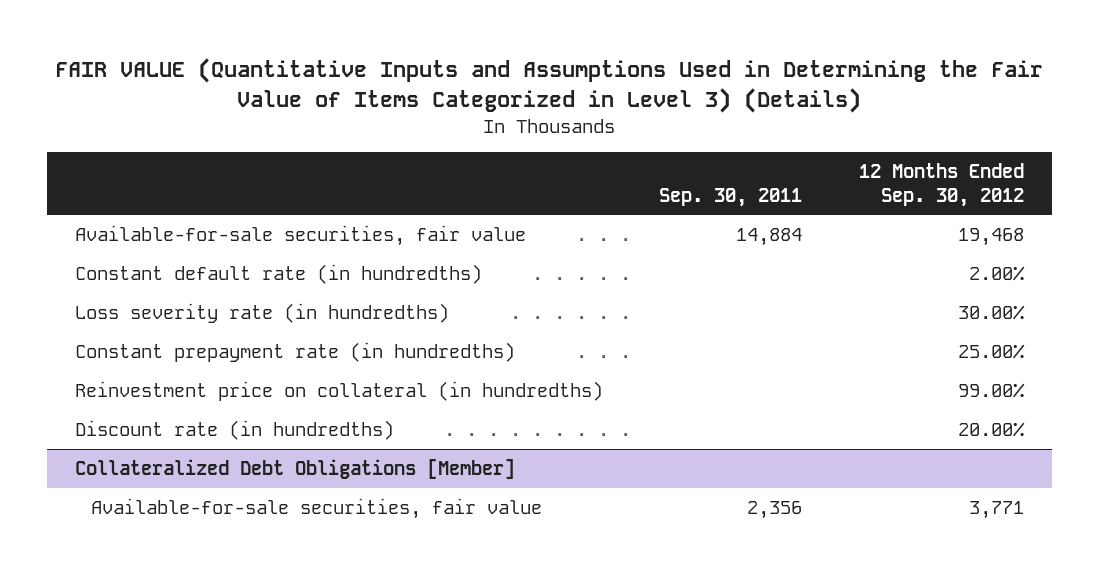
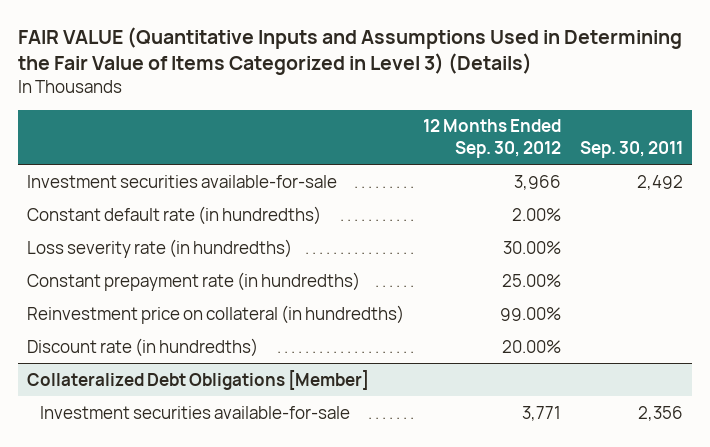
- | Sep. 30, 2011 | 12 Months Ended Sep. 30, 2012
+ | 12 Months Ended Sep. 30, 2012 | Sep. 30, 2011
- Available-for-sale securities, fair value | 14,884 | 19,468
+ Investment securities available-for-sale | 3,966 | 2,492
@ Collateralized Debt Obligations [Member]
- Available-for-sale securities, fair value | 2,356 | 3,771
+ Investment securities available-for-sale | 3,771 | 2,356

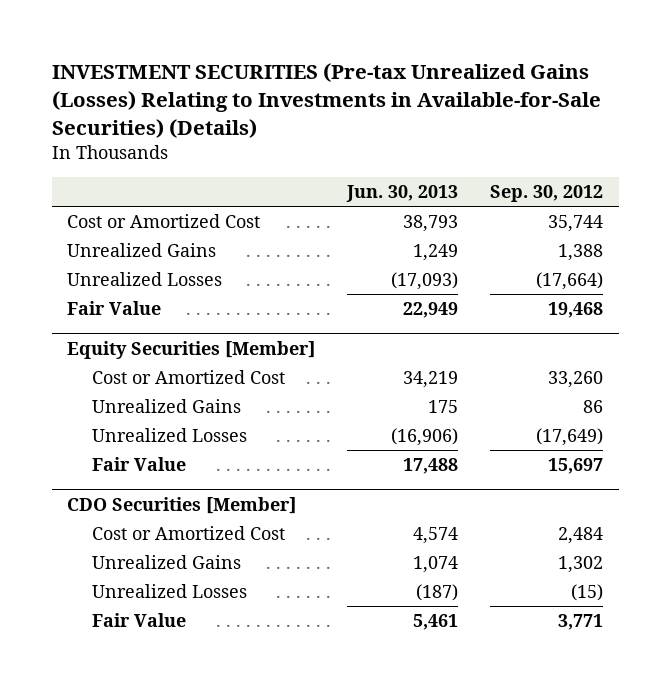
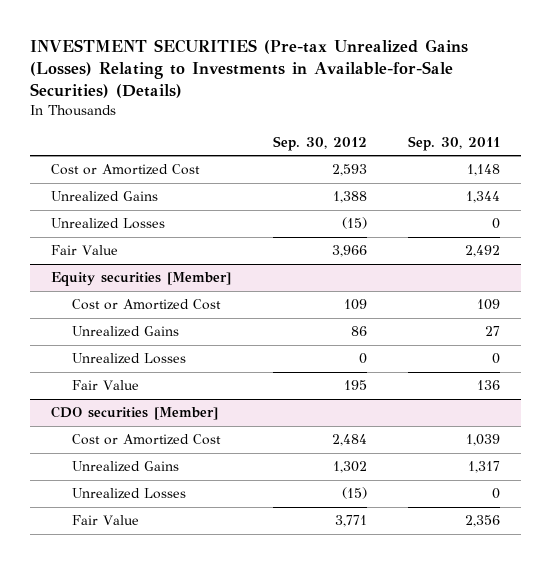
- | Jun. 30, 2013 | Sep. 30, 2012
+ | Sep. 30, 2012 | Sep. 30, 2011
- Cost or Amortized Cost | 38,793 | 35,744
+ Cost or Amortized Cost | 2,593 | 1,148
- Unrealized Losses | (17,093) | (17,664)
- Fair Value | 22,949 | 19,468
- Equity Securities [Member]
- Cost or Amortized Cost | 34,219 | 33,260
+ Unrealized Losses | (15) | 0
+ Fair Value | 3,966 | 2,492
+ Equity securities [Member]
+ Cost or Amortized Cost | 109 | 109
- Unrealized Losses | (16,906) | (17,649)
- Fair Value | 17,488 | 15,697
- CDO Securities [Member]
+ Unrealized Losses | 0 | 0
+ Fair Value | 195 | 136
+ CDO securities [Member]

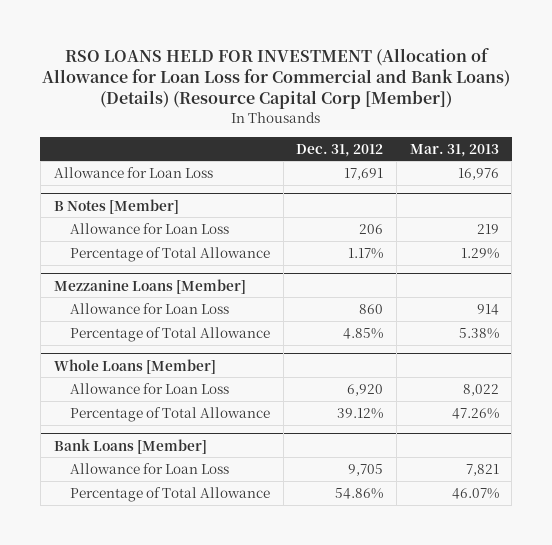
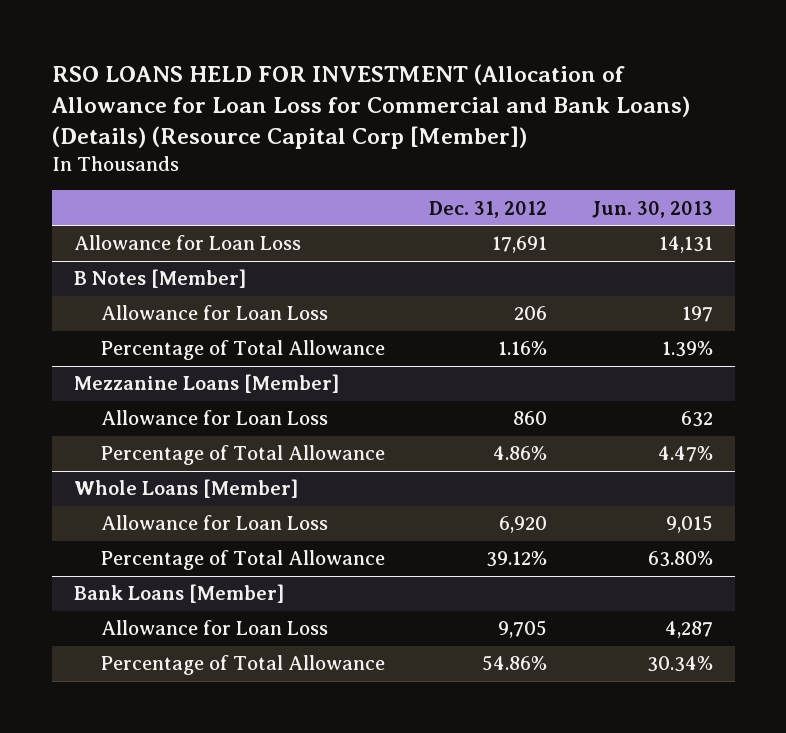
- | Dec. 31, 2012 | Mar. 31, 2013
+ | Dec. 31, 2012 | Jun. 30, 2013
@ B Notes [Member]
- Percentage of Total Allowance | 1.17% | 1.29%
+ Percentage of Total Allowance | 1.16% | 1.39%
@ Mezzanine Loans [Member]
- Percentage of Total Allowance | 4.85% | 5.38%
+ Percentage of Total Allowance | 4.86% | 4.47%

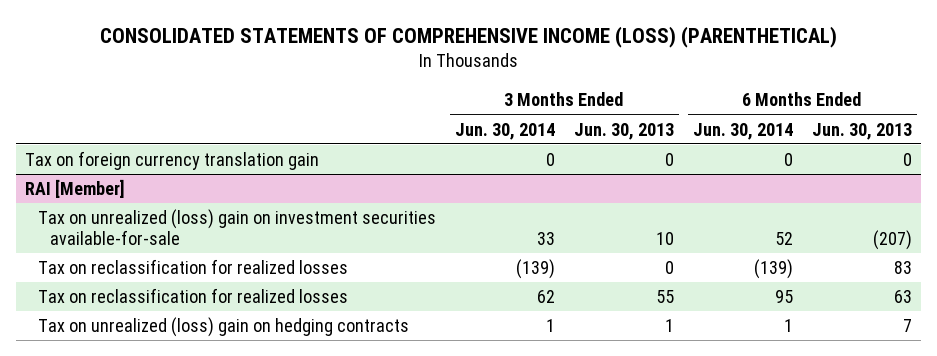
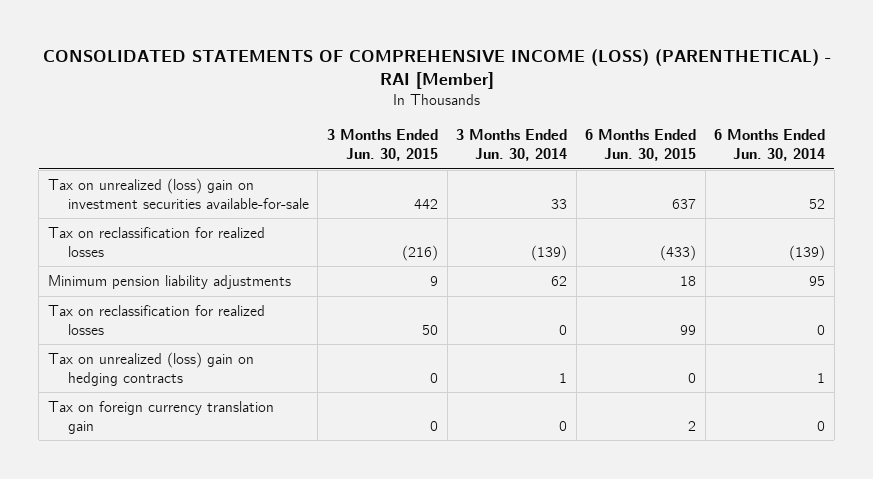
- CONSOLIDATED STATEMENTS OF COMPREHENSIVE INCOME (LOSS) (PARENTHETICAL)
+ CONSOLIDATED STATEMENTS OF COMPREHENSIVE INCOME (LOSS) (PARENTHETICAL) - RAI [Member]
- | 3 Months Ended Jun. 30, 2014 | 3 Months Ended Jun. 30, 2013 | 6 Months Ended Jun. 30, 2014 | 6 Months Ended Jun. 30, 2013
+ | 3 Months Ended Jun. 30, 2015 | 3 Months Ended Jun. 30, 2014 | 6 Months Ended Jun. 30, 2015 | 6 Months Ended Jun. 30, 2014
- RAI [Member]
- Tax on reclassification for realized losses | 62 | 55 | 95 | 63
+ Minimum pension liability adjustments | 9 | 62 | 18 | 95
+ Tax on reclassification for realized losses | 50 | 0 | 99 | 0
moved down: Tax on foreign currency translation gain | 0 | 0 | 2 | 0

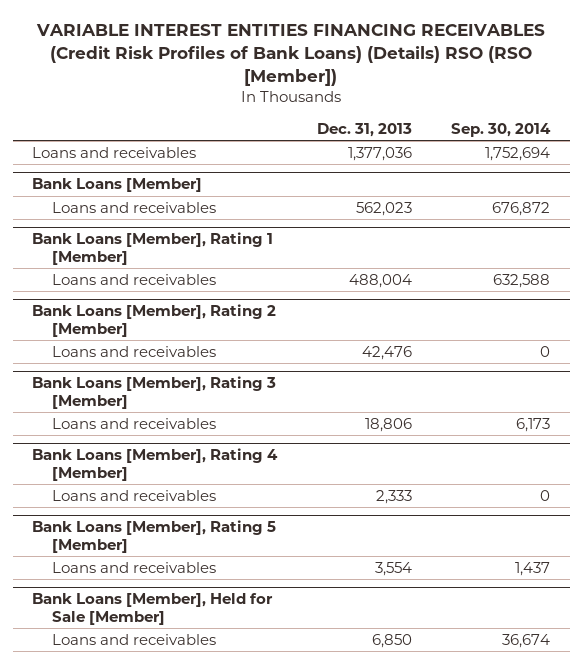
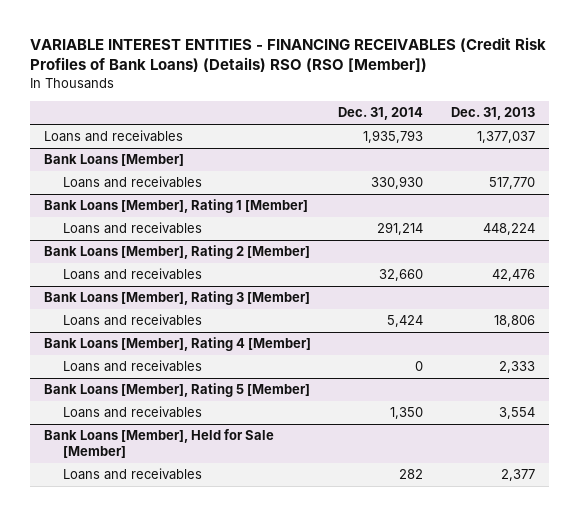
- VARIABLE INTEREST ENTITIES FINANCING RECEIVABLES (Credit Risk Profiles of Bank Loans) (Details) RSO (RSO [Member])
+ VARIABLE INTEREST ENTITIES - FINANCING RECEIVABLES (Credit Risk Profiles of Bank Loans) (Details) RSO (RSO [Member])
- | Dec. 31, 2013 | Sep. 30, 2014
+ | Dec. 31, 2014 | Dec. 31, 2013
- Loans and receivables | 1,377,036 | 1,752,694
+ Loans and receivables | 1,935,793 | 1,377,037
@ Bank Loans [Member]
- Loans and receivables | 562,023 | 676,872
+ Loans and receivables | 330,930 | 517,770
@ Bank Loans [Member], Rating 1 [Member]
- Loans and receivables | 488,004 | 632,588
+ Loans and receivables | 291,214 | 448,224
@ Bank Loans [Member], Held for Sale [Member]
- Loans and receivables | 6,850 | 36,674
+ Loans and receivables | 282 | 2,377

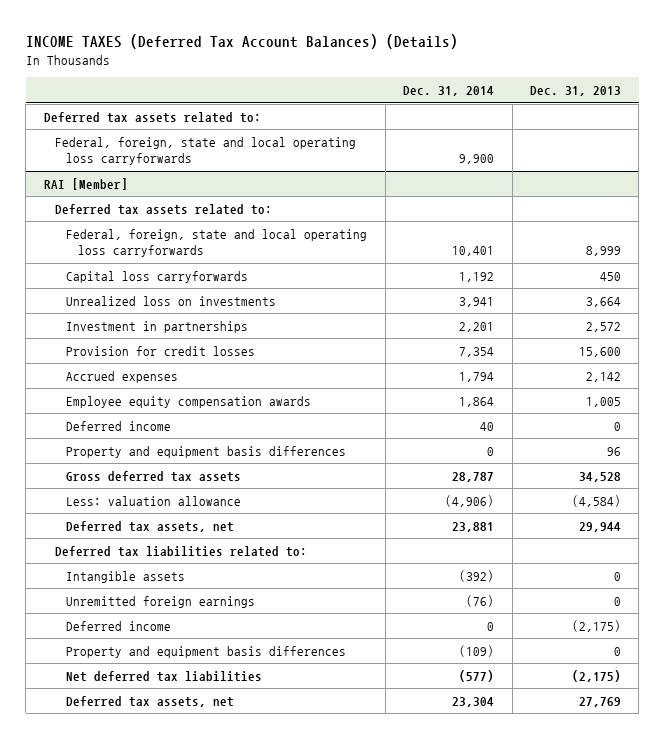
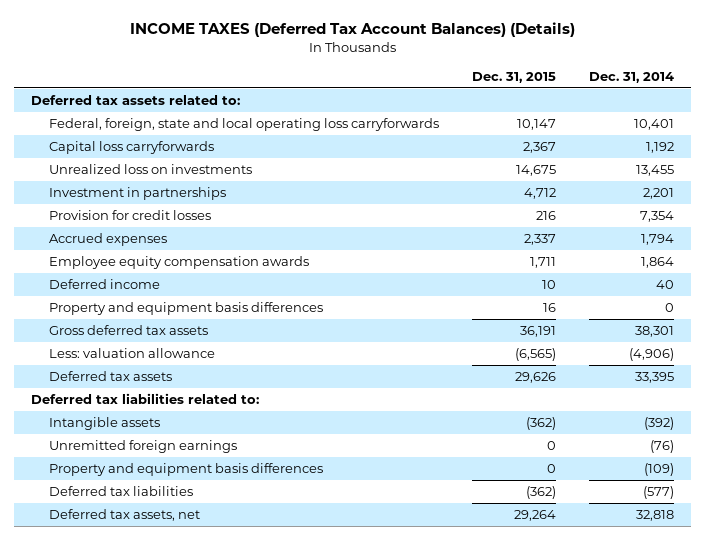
- | Dec. 31, 2014 | Dec. 31, 2013
+ | Dec. 31, 2015 | Dec. 31, 2014
- Federal, foreign, state and local operating loss carryforwards | 9,900 |
- RAI [Member]
- Deferred tax assets related to:
- Unrealized loss on investments | 3,941 | 3,664
+ Unrealized loss on investments | 14,675 | 13,455
- Gross deferred tax assets | 28,787 | 34,528
+ Gross deferred tax assets | 36,191 | 38,301
- Deferred tax assets, net | 23,881 | 29,944
+ Deferred tax assets | 29,626 | 33,395
- Deferred income | 0 | (2,175)
- Net deferred tax liabilities | (577) | (2,175)
- Deferred tax assets, net | 23,304 | 27,769
+ Deferred tax liabilities | (362) | (577)
+ Deferred tax assets, net | 29,264 | 32,818

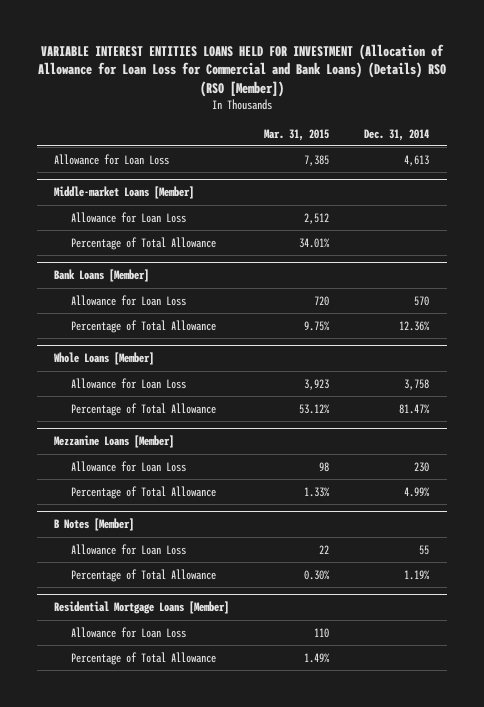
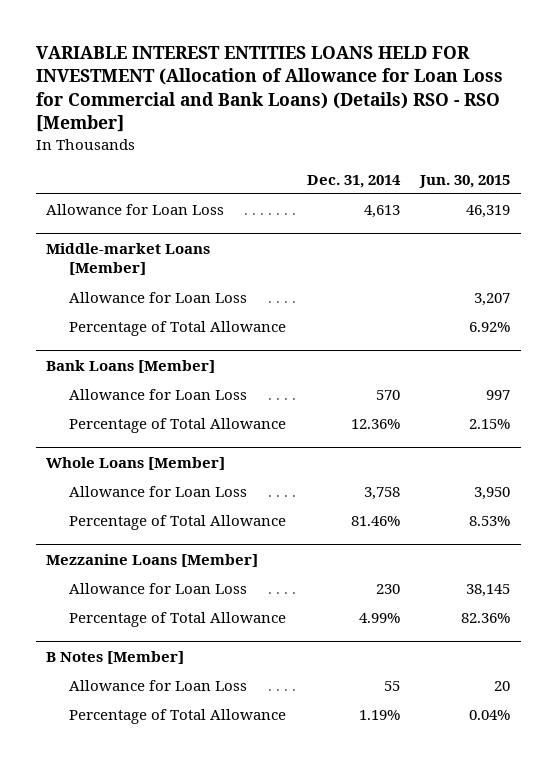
- VARIABLE INTEREST ENTITIES LOANS HELD FOR INVESTMENT (Allocation of Allowance for Loan Loss for Commercial and Bank Loans) (Details) RSO (RSO [Member])
+ VARIABLE INTEREST ENTITIES LOANS HELD FOR INVESTMENT (Allocation of Allowance for Loan Loss for Commercial and Bank Loans) (Details) RSO - RSO [Member]
- | Mar. 31, 2015 | Dec. 31, 2014
+ | Dec. 31, 2014 | Jun. 30, 2015
@ Whole Loans [Member]
- Percentage of Total Allowance | 53.12% | 81.47%
+ Percentage of Total Allowance | 81.46% | 8.53%
- Residential Mortgage Loans [Member]
- Allowance for Loan Loss | 110 |
- Percentage of Total Allowance | 1.49% |

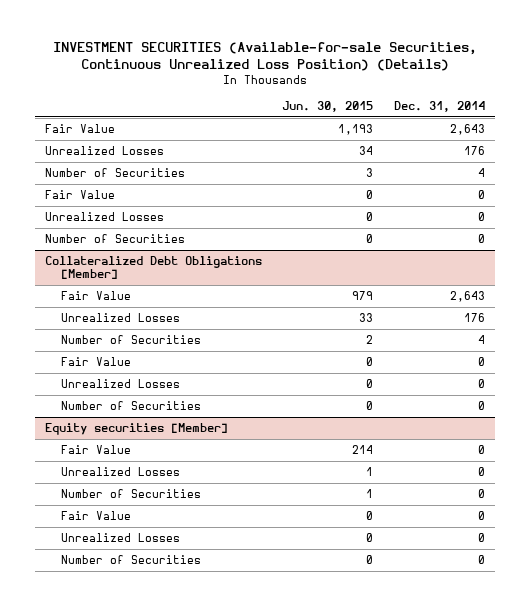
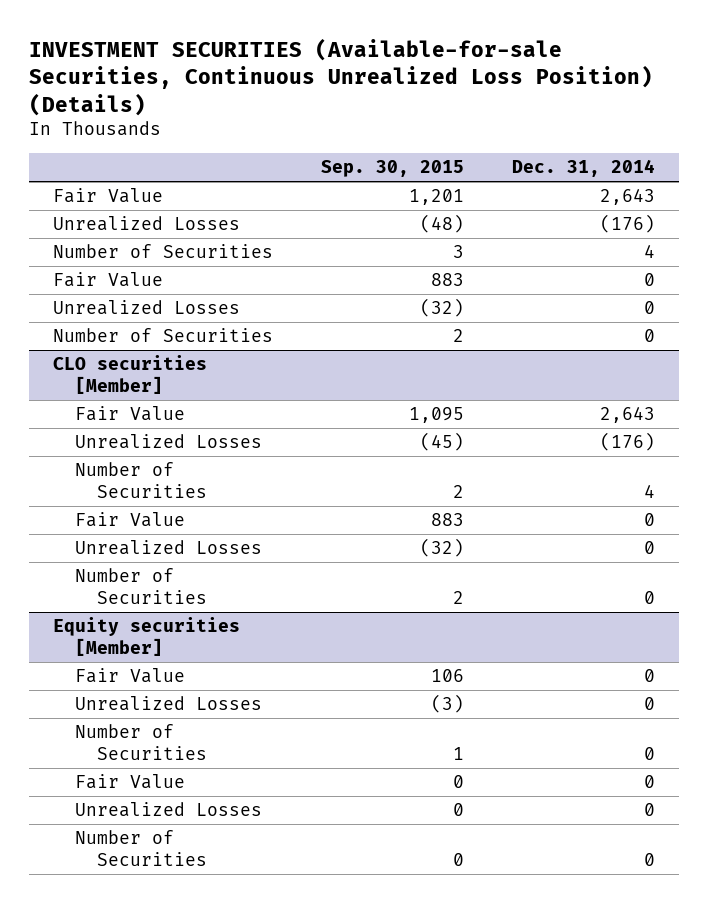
- | Jun. 30, 2015 | Dec. 31, 2014
+ | Sep. 30, 2015 | Dec. 31, 2014
- Unrealized Losses | 34 | 176
+ Unrealized Losses | (48) | (176)
- Collateralized Debt Obligations [Member]
+ CLO securities [Member]
- Unrealized Losses | 33 | 176
+ Unrealized Losses | (45) | (176)

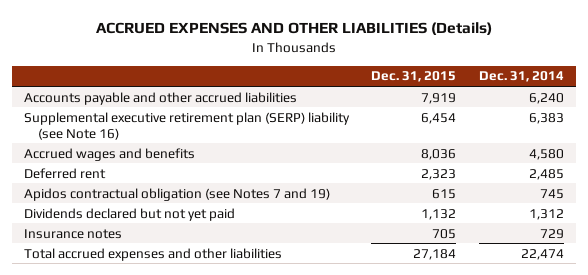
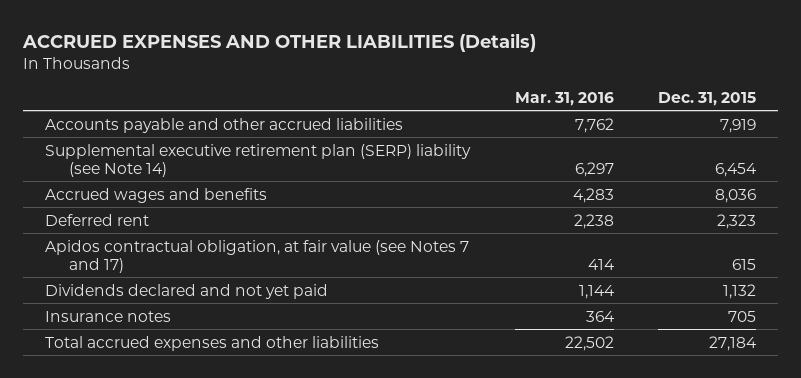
- | Dec. 31, 2015 | Dec. 31, 2014
+ | Mar. 31, 2016 | Dec. 31, 2015
- Supplemental executive retirement plan (SERP) liability (see Note 16) | 6,454 | 6,383
+ Supplemental executive retirement plan (SERP) liability (see Note 14) | 6,297 | 6,454
- Apidos contractual obligation (see Notes 7 and 19) | 615 | 745
- Dividends declared but not yet paid | 1,132 | 1,312
+ Apidos contractual obligation, at fair value (see Notes 7 and 17) | 414 | 615
+ Dividends declared and not yet paid | 1,144 | 1,132

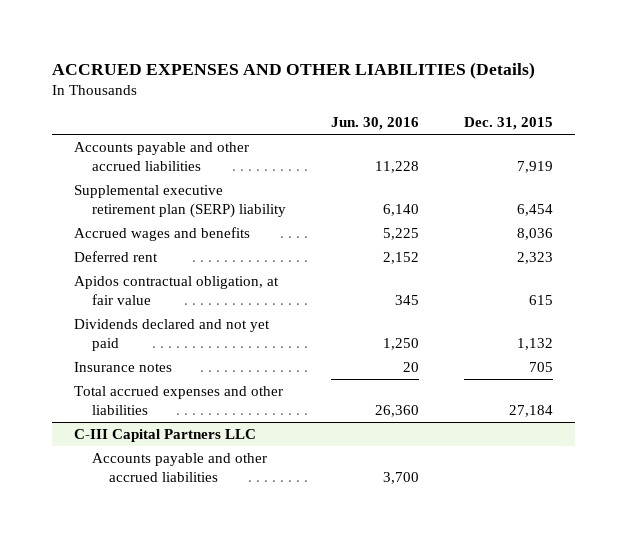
- | Mar. 31, 2016 | Dec. 31, 2015
+ | Jun. 30, 2016 | Dec. 31, 2015
- Supplemental executive retirement plan (SERP) liability (see Note 14) | 6,297 | 6,454
+ Supplemental executive retirement plan (SERP) liability | 6,140 | 6,454
- Apidos contractual obligation, at fair value (see Notes 7 and 17) | 414 | 615
+ Apidos contractual obligation, at fair value | 345 | 615
+ C-III Capital Partners LLC
+ Accounts payable and other accrued liabilities | 3,700 |

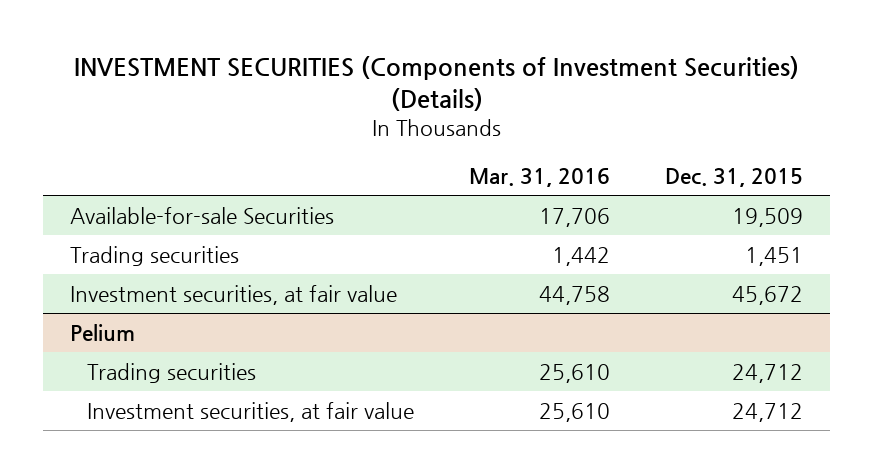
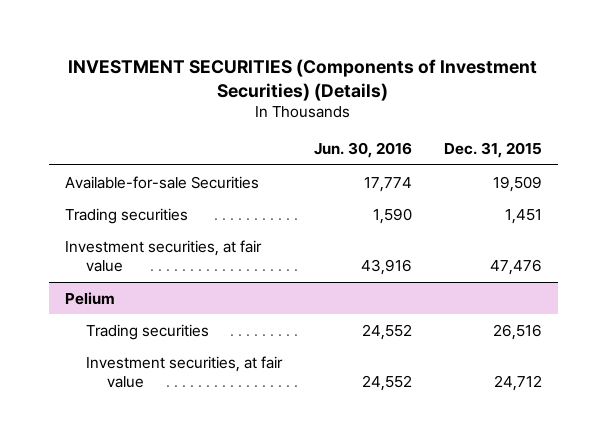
- | Mar. 31, 2016 | Dec. 31, 2015
+ | Jun. 30, 2016 | Dec. 31, 2015
- Investment securities, at fair value | 44,758 | 45,672
+ Investment securities, at fair value | 43,916 | 47,476
@ Pelium
- Trading securities | 25,610 | 24,712
+ Trading securities | 24,552 | 26,516

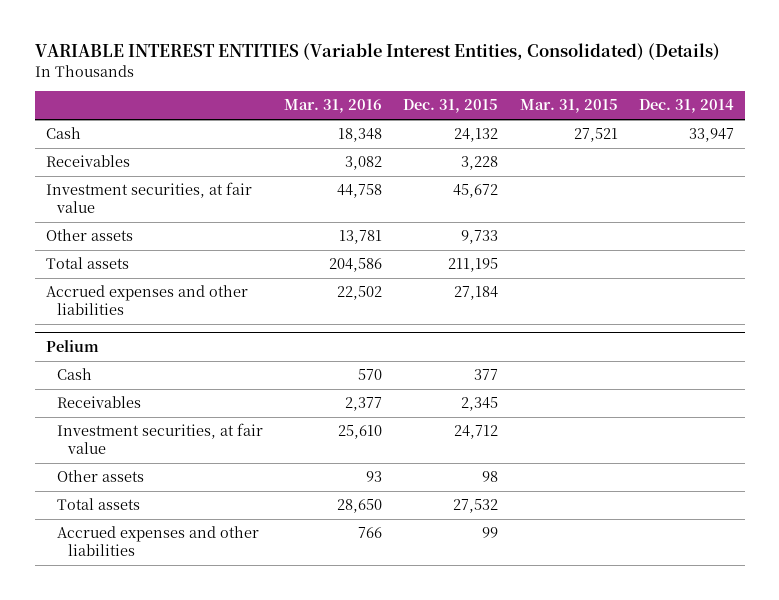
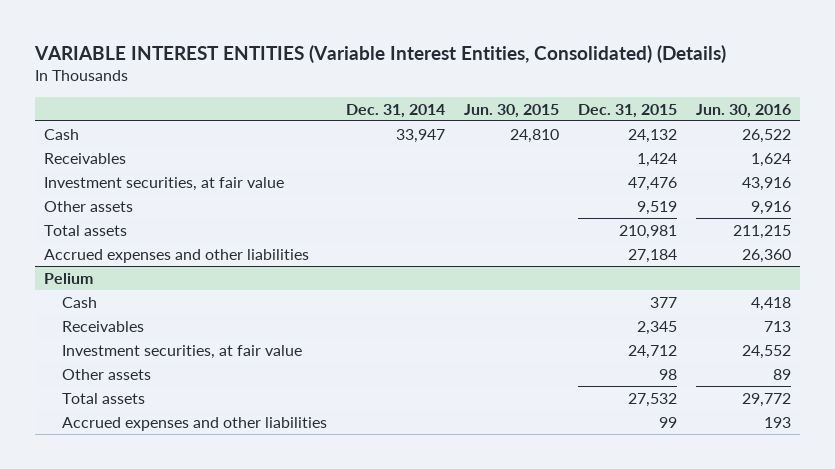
- | Mar. 31, 2016 | Dec. 31, 2015 | Mar. 31, 2015 | Dec. 31, 2014
+ | Dec. 31, 2014 | Jun. 30, 2015 | Dec. 31, 2015 | Jun. 30, 2016
- Receivables | 3,082 | 3,228 | |
- Investment securities, at fair value | 44,758 | 45,672 | |
- Other assets | 13,781 | 9,733 | |
- Total assets | 204,586 | 211,195 | |
+ Receivables | | | 1,424 | 1,624
+ Investment securities, at fair value | | | 47,476 | 43,916
+ Other assets | | | 9,519 | 9,916
+ Total assets | | | 210,981 | 211,215

